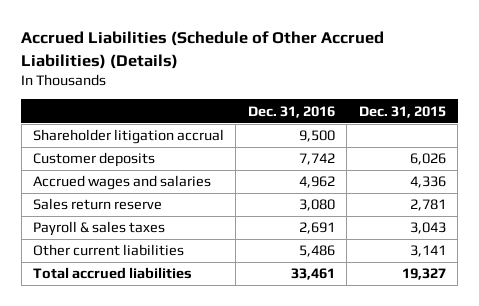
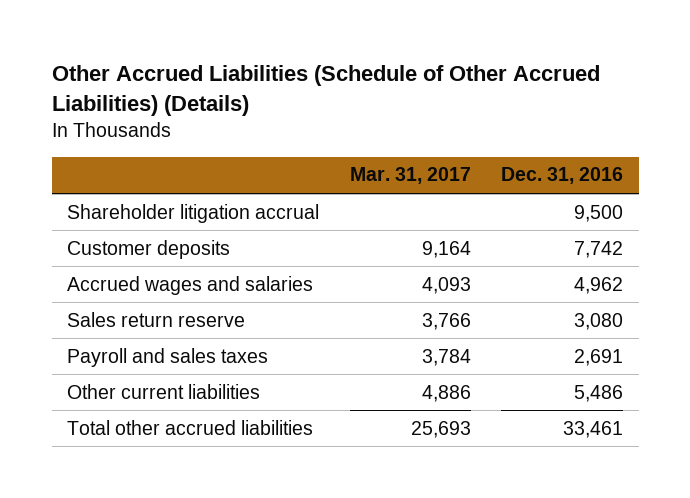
- Accrued Liabilities (Schedule of Other Accrued Liabilities) (Details)
+ Other Accrued Liabilities (Schedule of Other Accrued Liabilities) (Details)
- | Dec. 31, 2016 | Dec. 31, 2015
+ | Mar. 31, 2017 | Dec. 31, 2016
- Payroll & sales taxes | 2,691 | 3,043
+ Payroll and sales taxes | 3,784 | 2,691
- Total accrued liabilities | 33,461 | 19,327
+ Total other accrued liabilities | 25,693 | 33,461

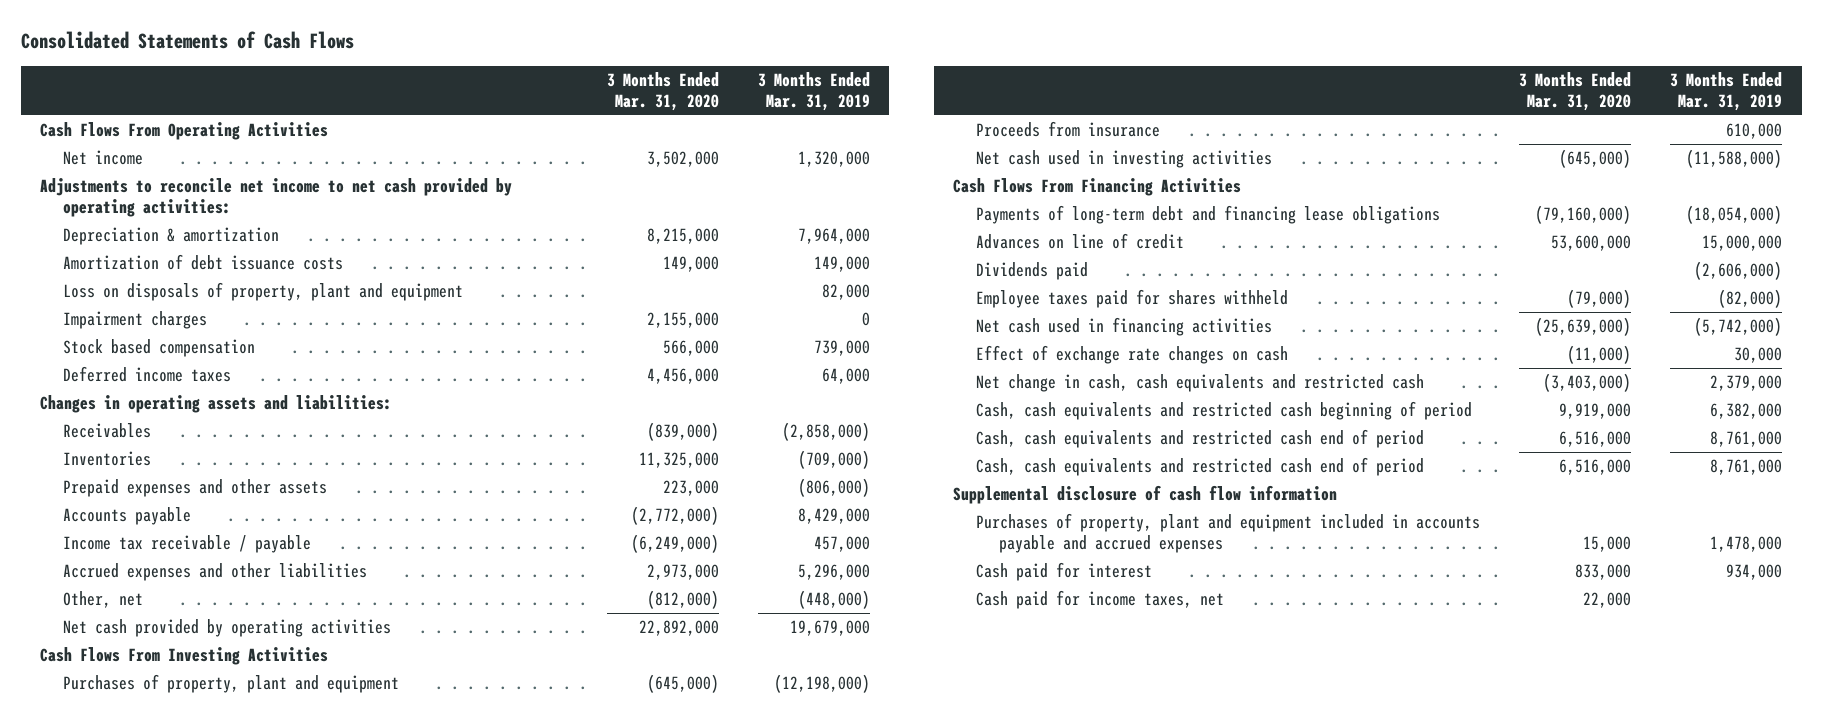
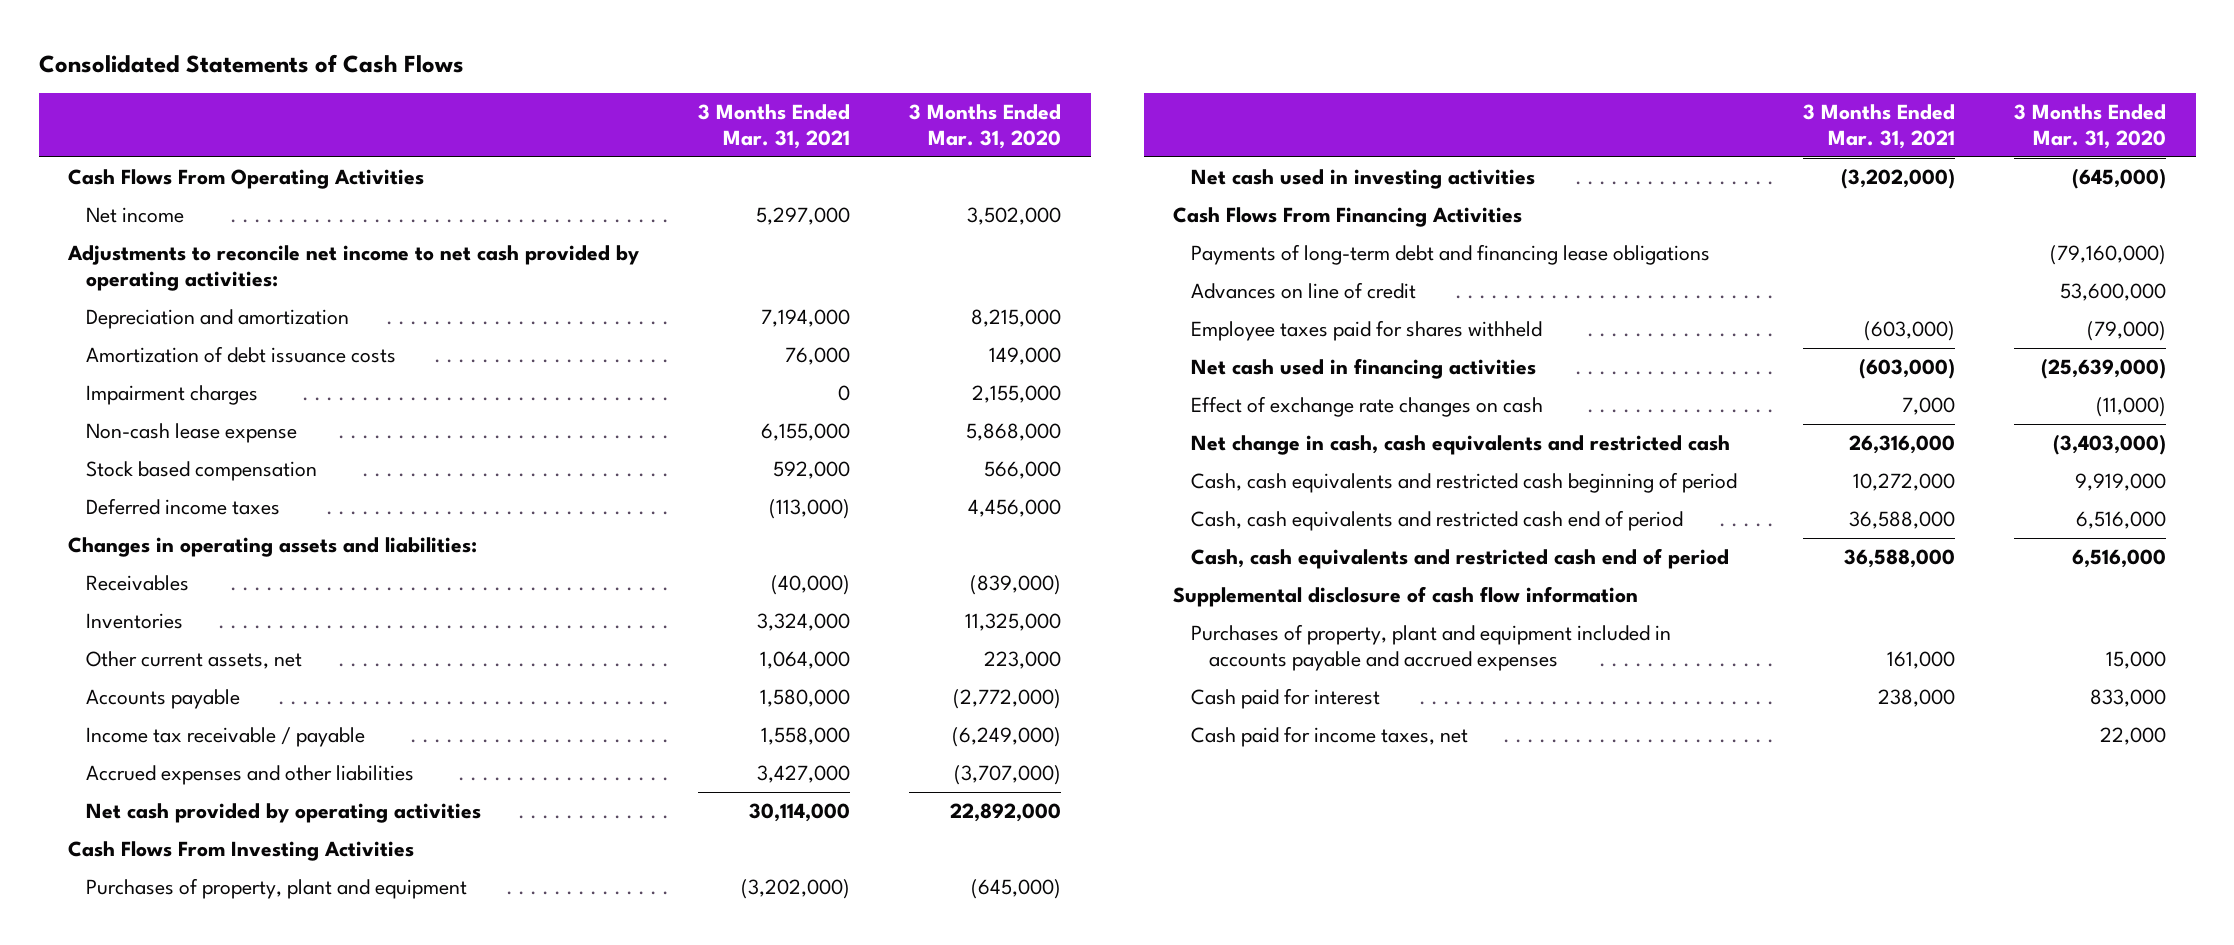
- | 3 Months Ended Mar. 31, 2020 | 3 Months Ended Mar. 31, 2019
+ | 3 Months Ended Mar. 31, 2021 | 3 Months Ended Mar. 31, 2020
- Depreciation & amortization | 8,215,000 | 7,964,000
+ Depreciation and amortization | 7,194,000 | 8,215,000
- Loss on disposals of property, plant and equipment | | 82,000
+ Non-cash lease expense | 6,155,000 | 5,868,000
- Prepaid expenses and other assets | 223,000 | (806,000)
+ Other current assets, net | 1,064,000 | 223,000
- Accrued expenses and other liabilities | 2,973,000 | 5,296,000
- Other, net | (812,000) | (448,000)
+ Accrued expenses and other liabilities | 3,427,000 | (3,707,000)
- Proceeds from insurance | | 610,000
- Dividends paid | | (2,606,000)

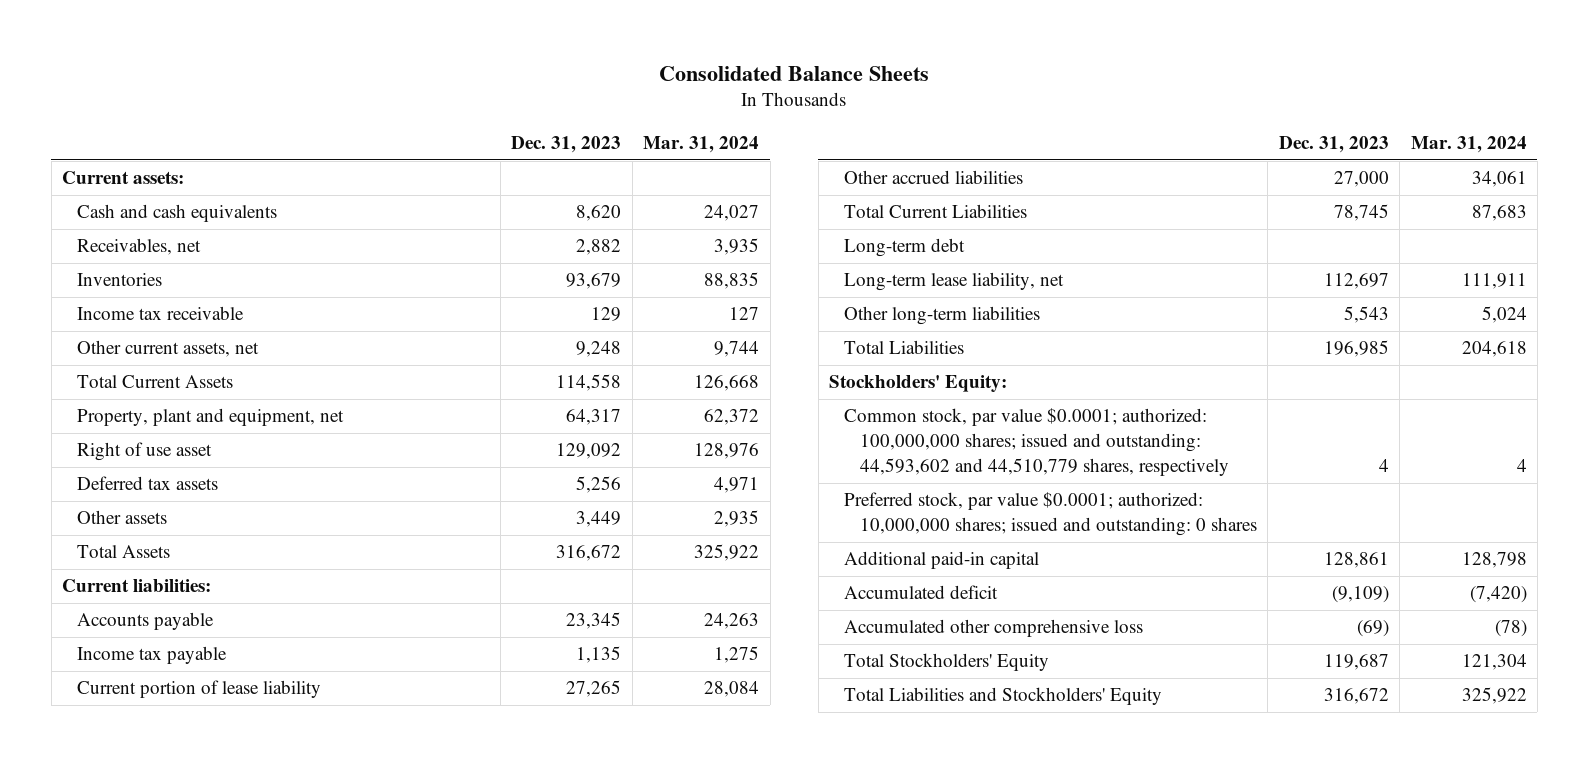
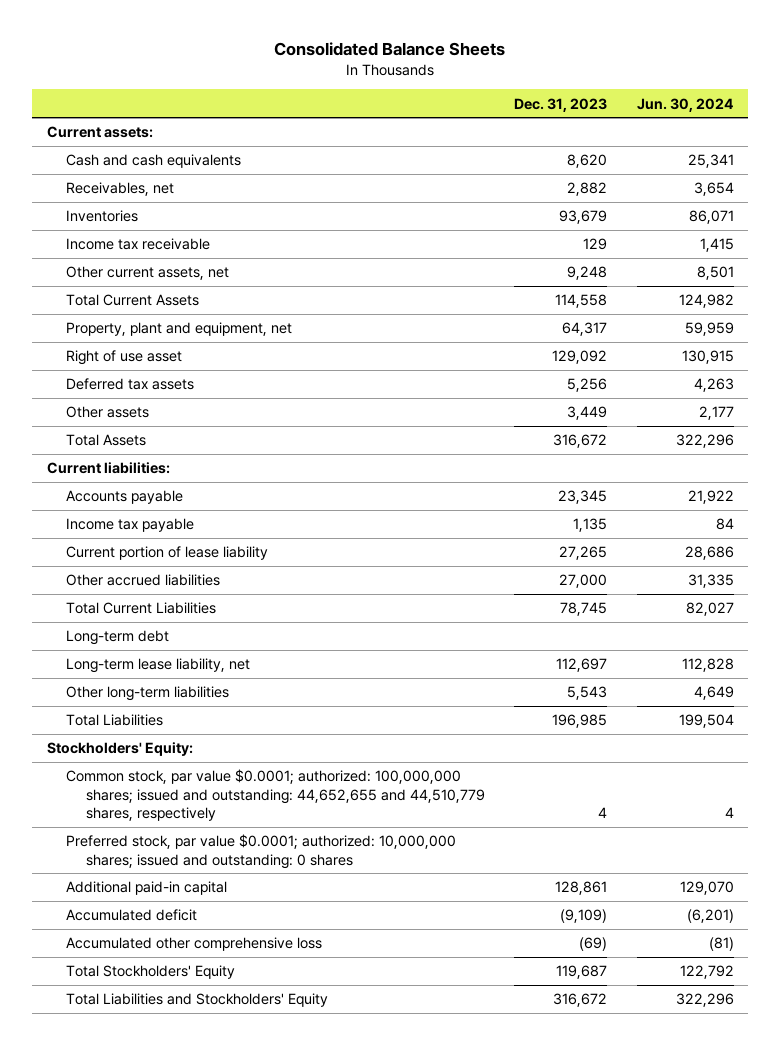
- | Dec. 31, 2023 | Mar. 31, 2024
+ | Dec. 31, 2023 | Jun. 30, 2024
- Common stock, par value $0.0001; authorized: 100,000,000 shares; issued and outstanding: 44,593,602 and 44,510,779 shares, respectively | 4 | 4
+ Common stock, par value $0.0001; authorized: 100,000,000 shares; issued and outstanding: 44,652,655 and 44,510,779 shares, respectively | 4 | 4

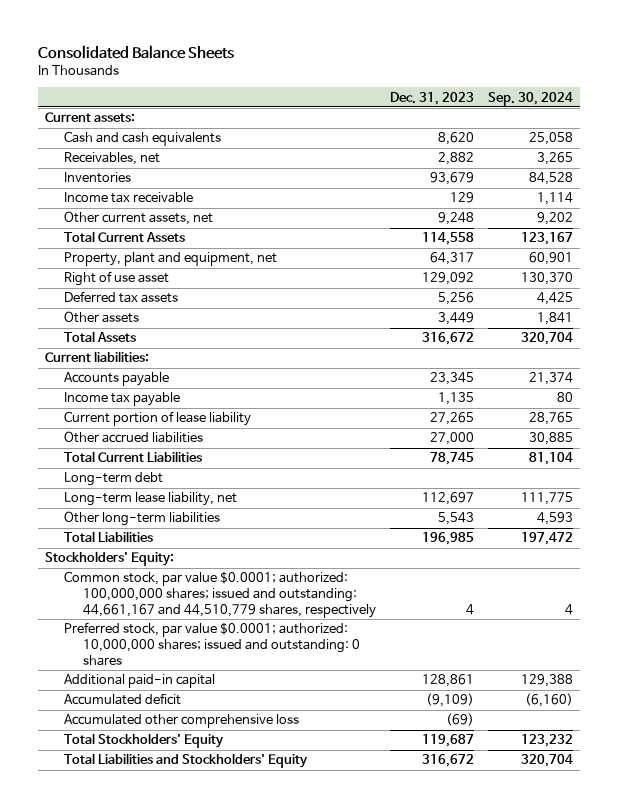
- | Dec. 31, 2023 | Jun. 30, 2024
+ | Dec. 31, 2023 | Sep. 30, 2024
- Common stock, par value $0.0001; authorized: 100,000,000 shares; issued and outstanding: 44,652,655 and 44,510,779 shares, respectively | 4 | 4
+ Common stock, par value $0.0001; authorized: 100,000,000 shares; issued and outstanding: 44,661,167 and 44,510,779 shares, respectively | 4 | 4

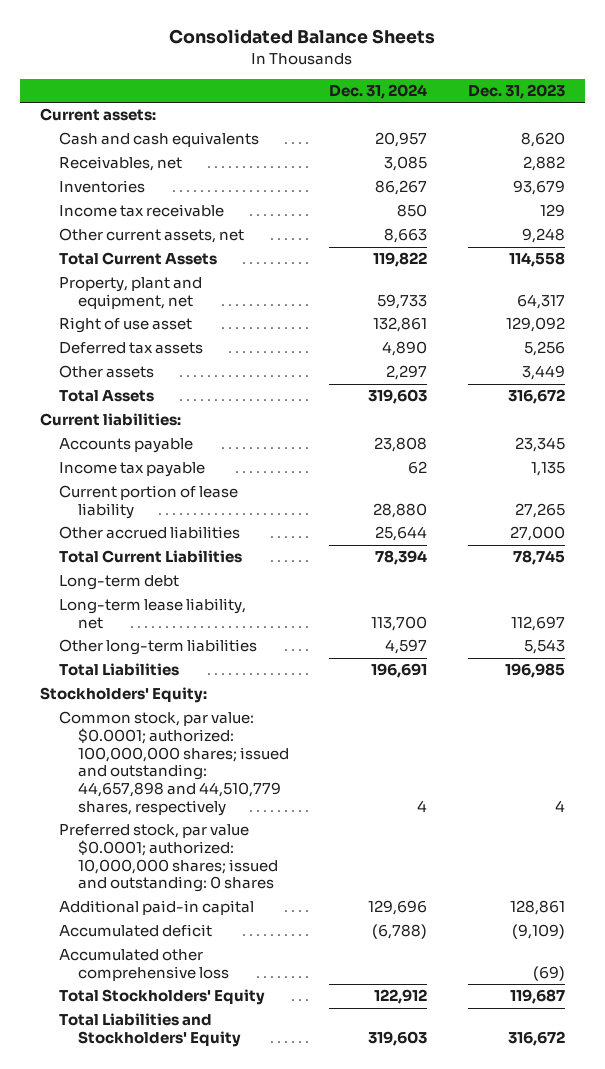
- | Dec. 31, 2023 | Sep. 30, 2024
+ | Dec. 31, 2024 | Dec. 31, 2023
- Common stock, par value $0.0001; authorized: 100,000,000 shares; issued and outstanding: 44,661,167 and 44,510,779 shares, respectively | 4 | 4
+ Common stock, par value: $0.0001; authorized: 100,000,000 shares; issued and outstanding: 44,657,898 and 44,510,779 shares, respectively | 4 | 4

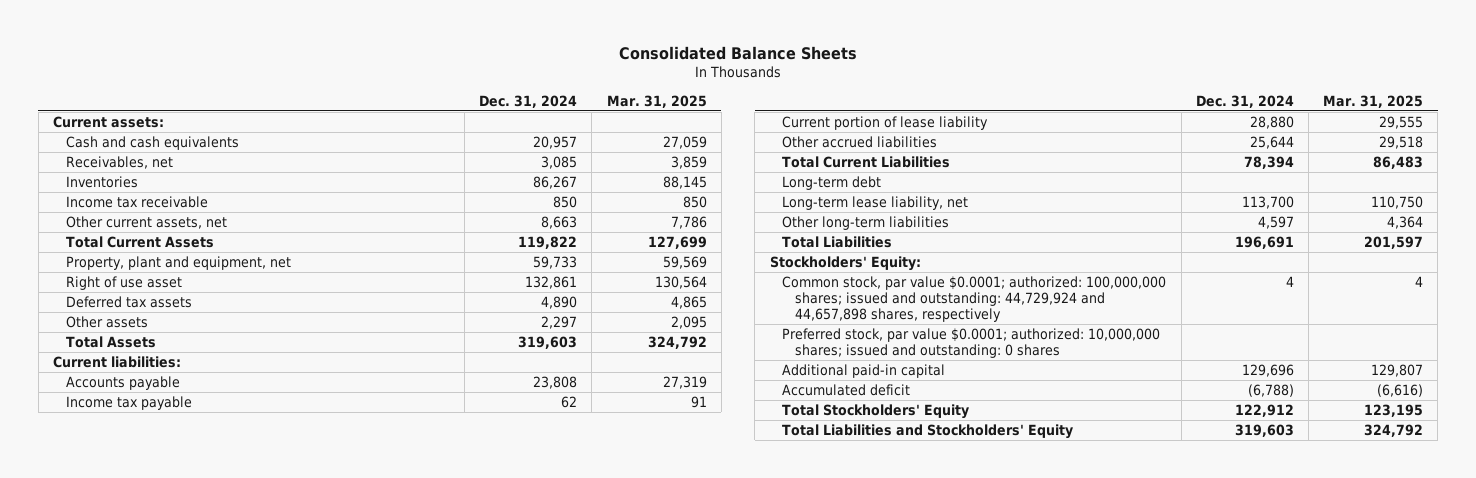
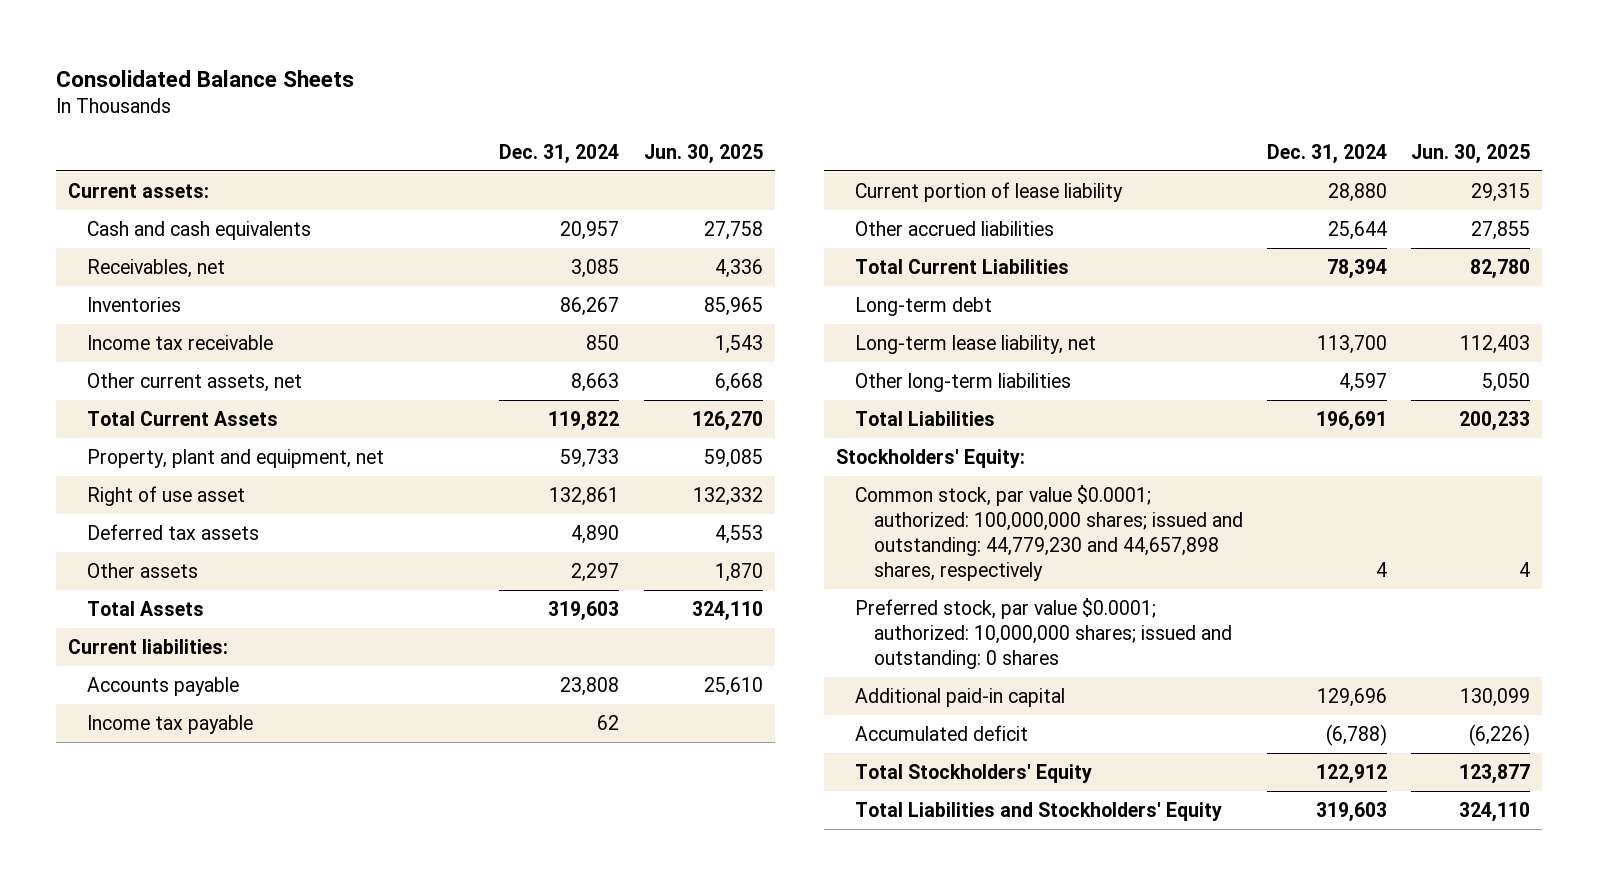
- | Dec. 31, 2024 | Mar. 31, 2025
+ | Dec. 31, 2024 | Jun. 30, 2025
- Common stock, par value $0.0001; authorized: 100,000,000 shares; issued and outstanding: 44,729,924 and 44,657,898 shares, respectively | 4 | 4
+ Common stock, par value $0.0001; authorized: 100,000,000 shares; issued and outstanding: 44,779,230 and 44,657,898 shares, respectively | 4 | 4

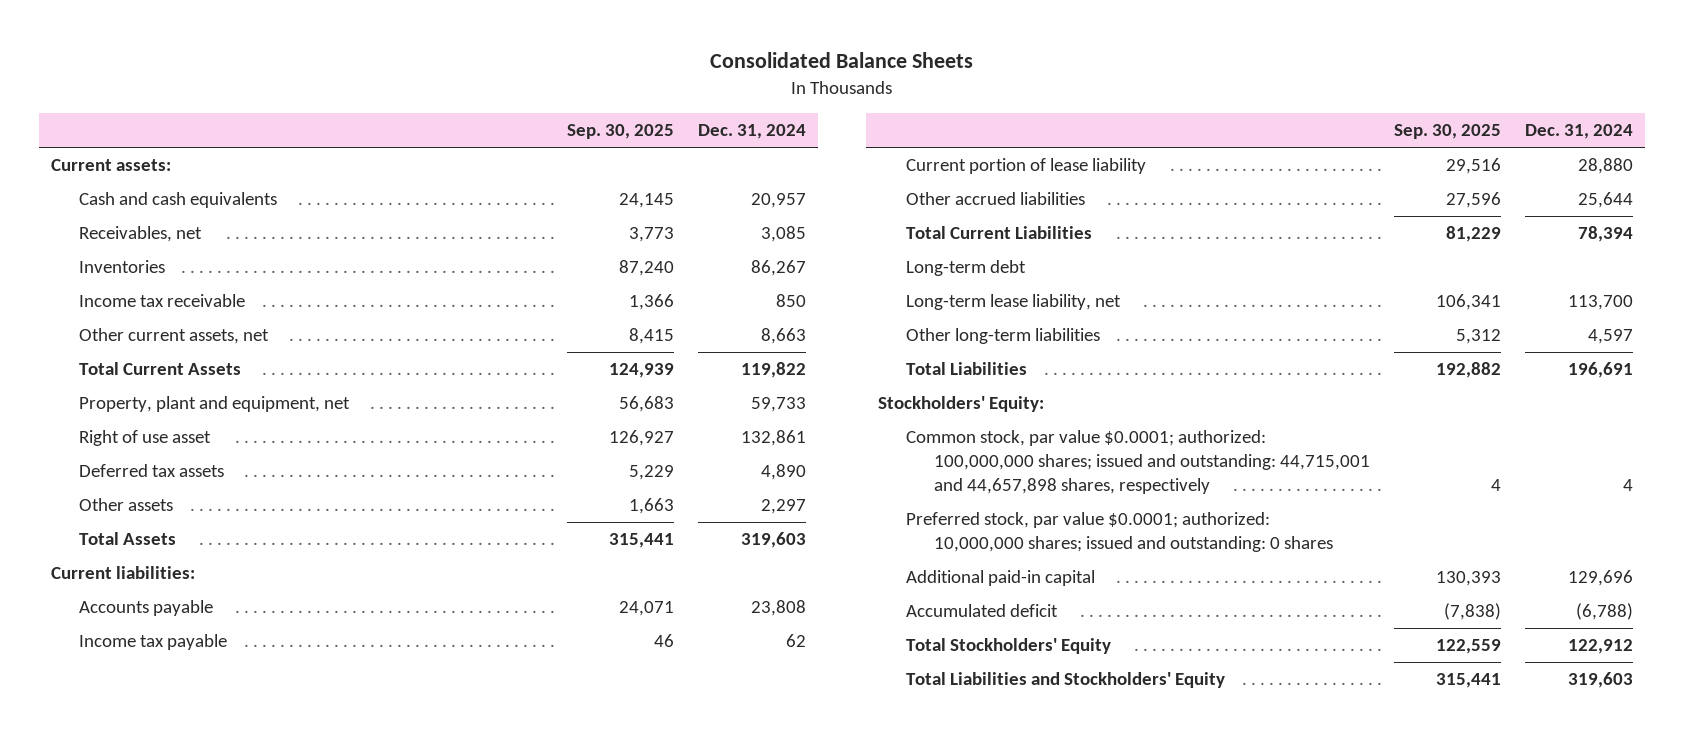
- | Dec. 31, 2024 | Jun. 30, 2025
+ | Sep. 30, 2025 | Dec. 31, 2024
- Common stock, par value $0.0001; authorized: 100,000,000 shares; issued and outstanding: 44,779,230 and 44,657,898 shares, respectively | 4 | 4
+ Common stock, par value $0.0001; authorized: 100,000,000 shares; issued and outstanding: 44,715,001 and 44,657,898 shares, respectively | 4 | 4

